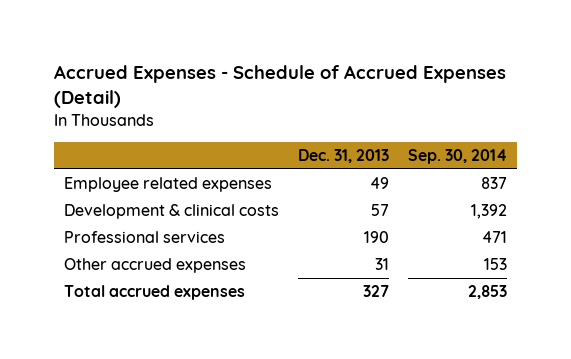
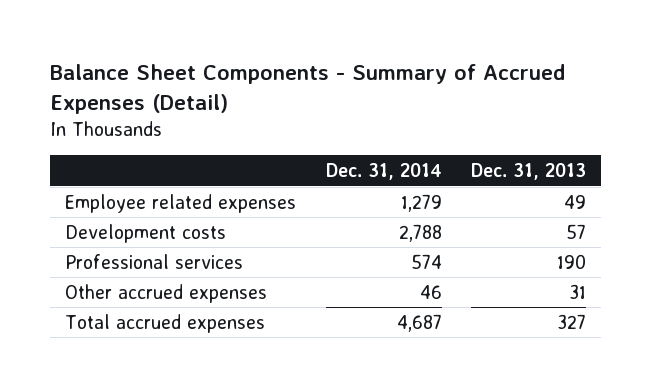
- Accrued Expenses - Schedule of Accrued Expenses (Detail)
+ Balance Sheet Components - Summary of Accrued Expenses (Detail)
- | Dec. 31, 2013 | Sep. 30, 2014
+ | Dec. 31, 2014 | Dec. 31, 2013
- Development & clinical costs | 57 | 1,392
+ Development costs | 2,788 | 57

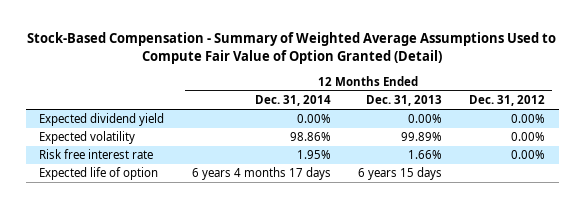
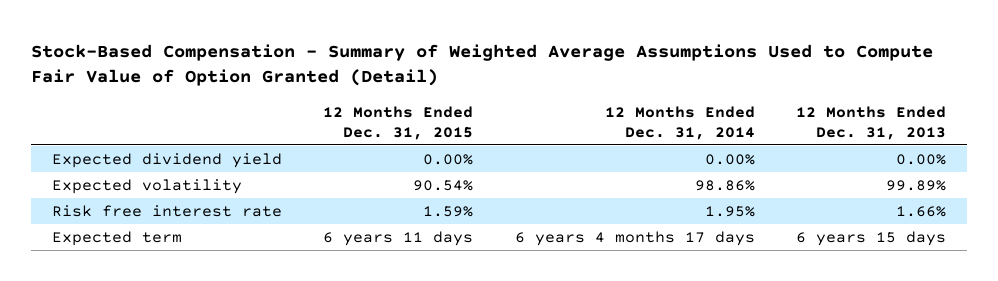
- | 12 Months Ended Dec. 31, 2014 | 12 Months Ended Dec. 31, 2013 | 12 Months Ended Dec. 31, 2012
+ | 12 Months Ended Dec. 31, 2015 | 12 Months Ended Dec. 31, 2014 | 12 Months Ended Dec. 31, 2013
- Expected life of option | 6 years 4 months 17 days | 6 years 15 days |
+ Expected term | 6 years 11 days | 6 years 4 months 17 days | 6 years 15 days

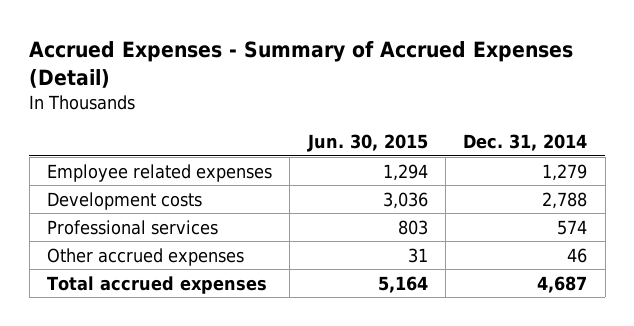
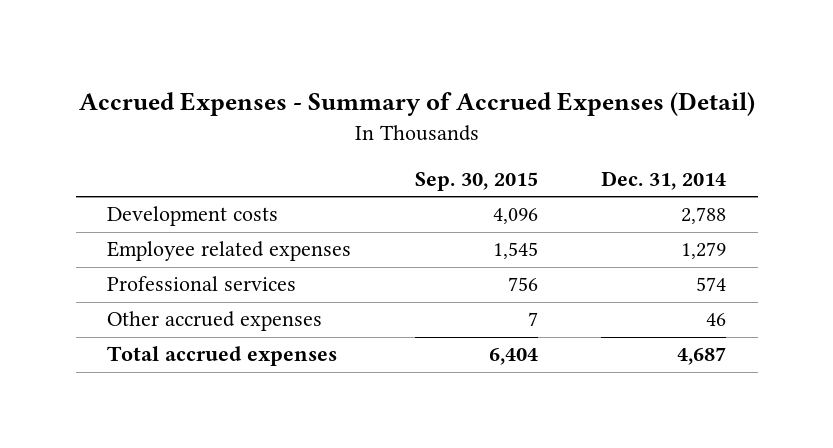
- | Jun. 30, 2015 | Dec. 31, 2014
+ | Sep. 30, 2015 | Dec. 31, 2014
moved down: Employee related expenses | 1,545 | 1,279

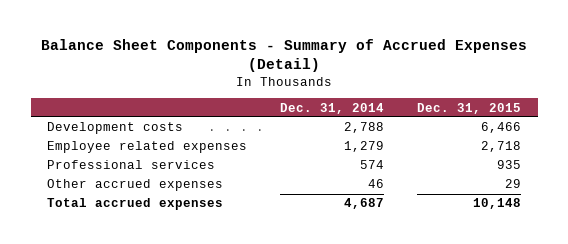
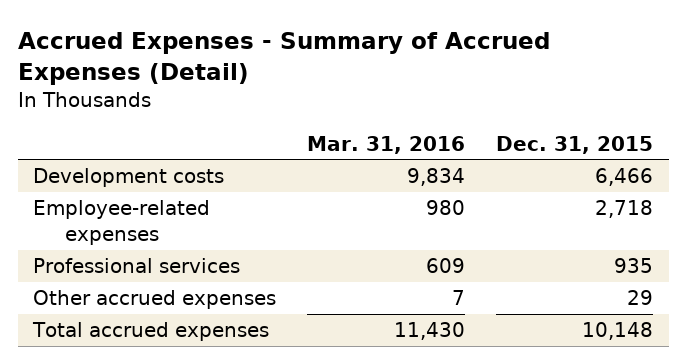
- Balance Sheet Components - Summary of Accrued Expenses (Detail)
+ Accrued Expenses - Summary of Accrued Expenses (Detail)
- | Dec. 31, 2014 | Dec. 31, 2015
+ | Mar. 31, 2016 | Dec. 31, 2015
- Employee related expenses | 1,279 | 2,718
+ Employee-related expenses | 980 | 2,718

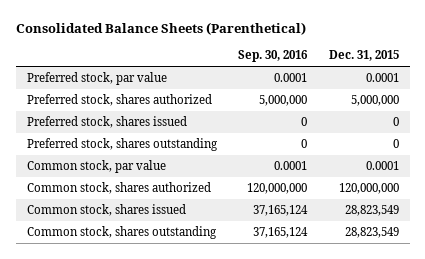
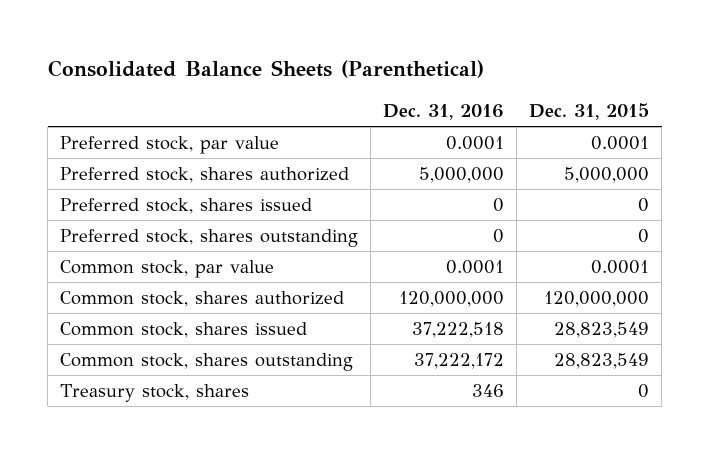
- | Sep. 30, 2016 | Dec. 31, 2015
+ | Dec. 31, 2016 | Dec. 31, 2015
+ Treasury stock, shares | 346 | 0

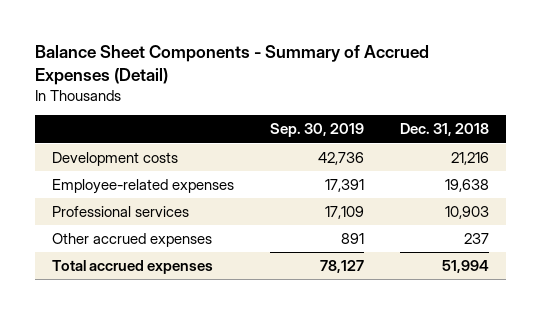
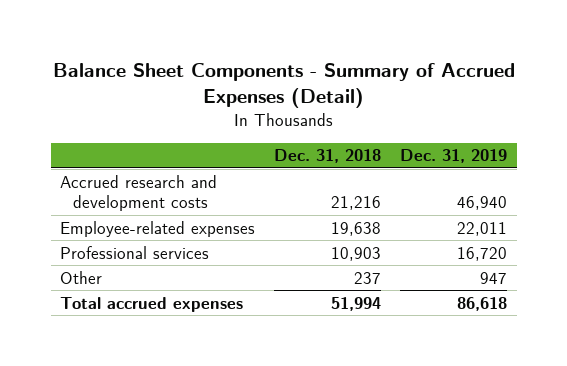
- | Sep. 30, 2019 | Dec. 31, 2018
+ | Dec. 31, 2018 | Dec. 31, 2019
- Development costs | 42,736 | 21,216
+ Accrued research and development costs | 21,216 | 46,940
- Other accrued expenses | 891 | 237
+ Other | 237 | 947

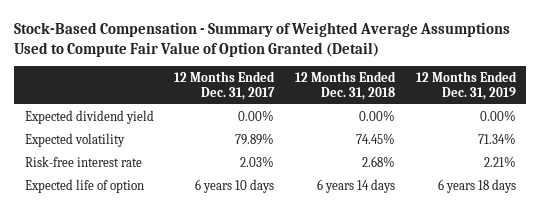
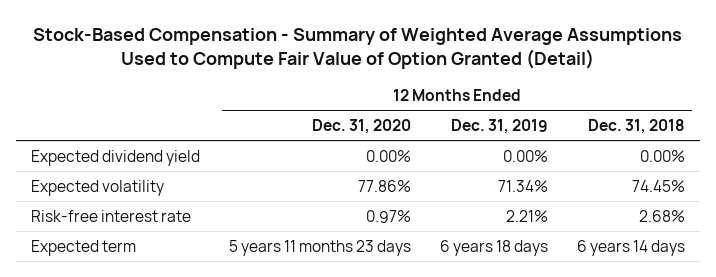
- | 12 Months Ended Dec. 31, 2017 | 12 Months Ended Dec. 31, 2018 | 12 Months Ended Dec. 31, 2019
+ | 12 Months Ended Dec. 31, 2020 | 12 Months Ended Dec. 31, 2019 | 12 Months Ended Dec. 31, 2018
- Expected life of option | 6 years 10 days | 6 years 14 days | 6 years 18 days
+ Expected term | 5 years 11 months 23 days | 6 years 18 days | 6 years 14 days

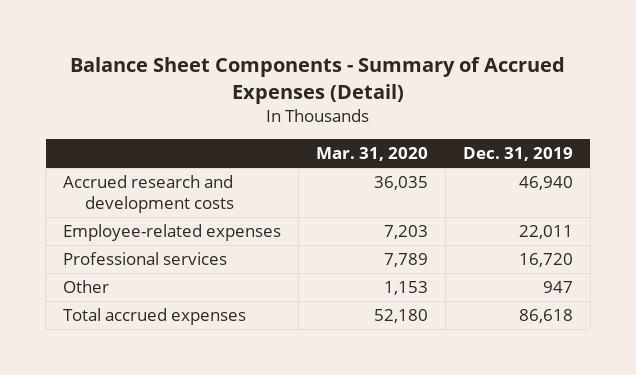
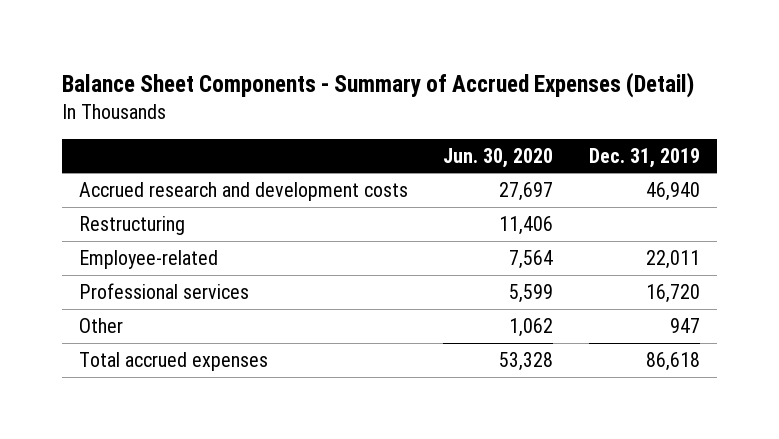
- | Mar. 31, 2020 | Dec. 31, 2019
+ | Jun. 30, 2020 | Dec. 31, 2019
- Employee-related expenses | 7,203 | 22,011
+ Restructuring | 11,406 |
+ Employee-related | 7,564 | 22,011

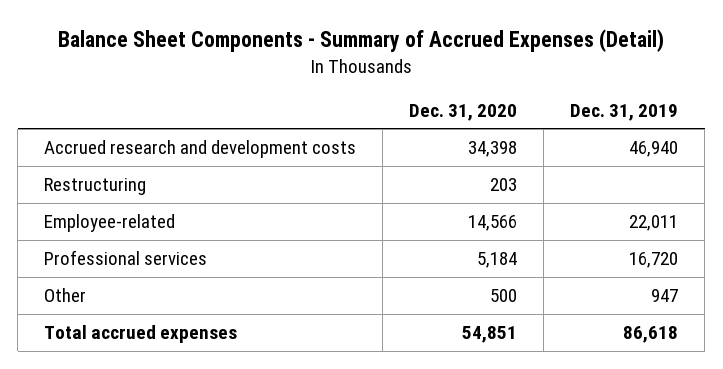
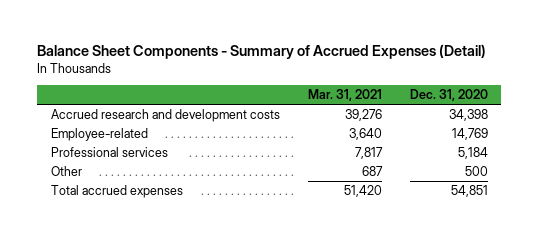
- | Dec. 31, 2020 | Dec. 31, 2019
+ | Mar. 31, 2021 | Dec. 31, 2020
- Restructuring | 203 |
- Employee-related | 14,566 | 22,011
+ Employee-related | 3,640 | 14,769

